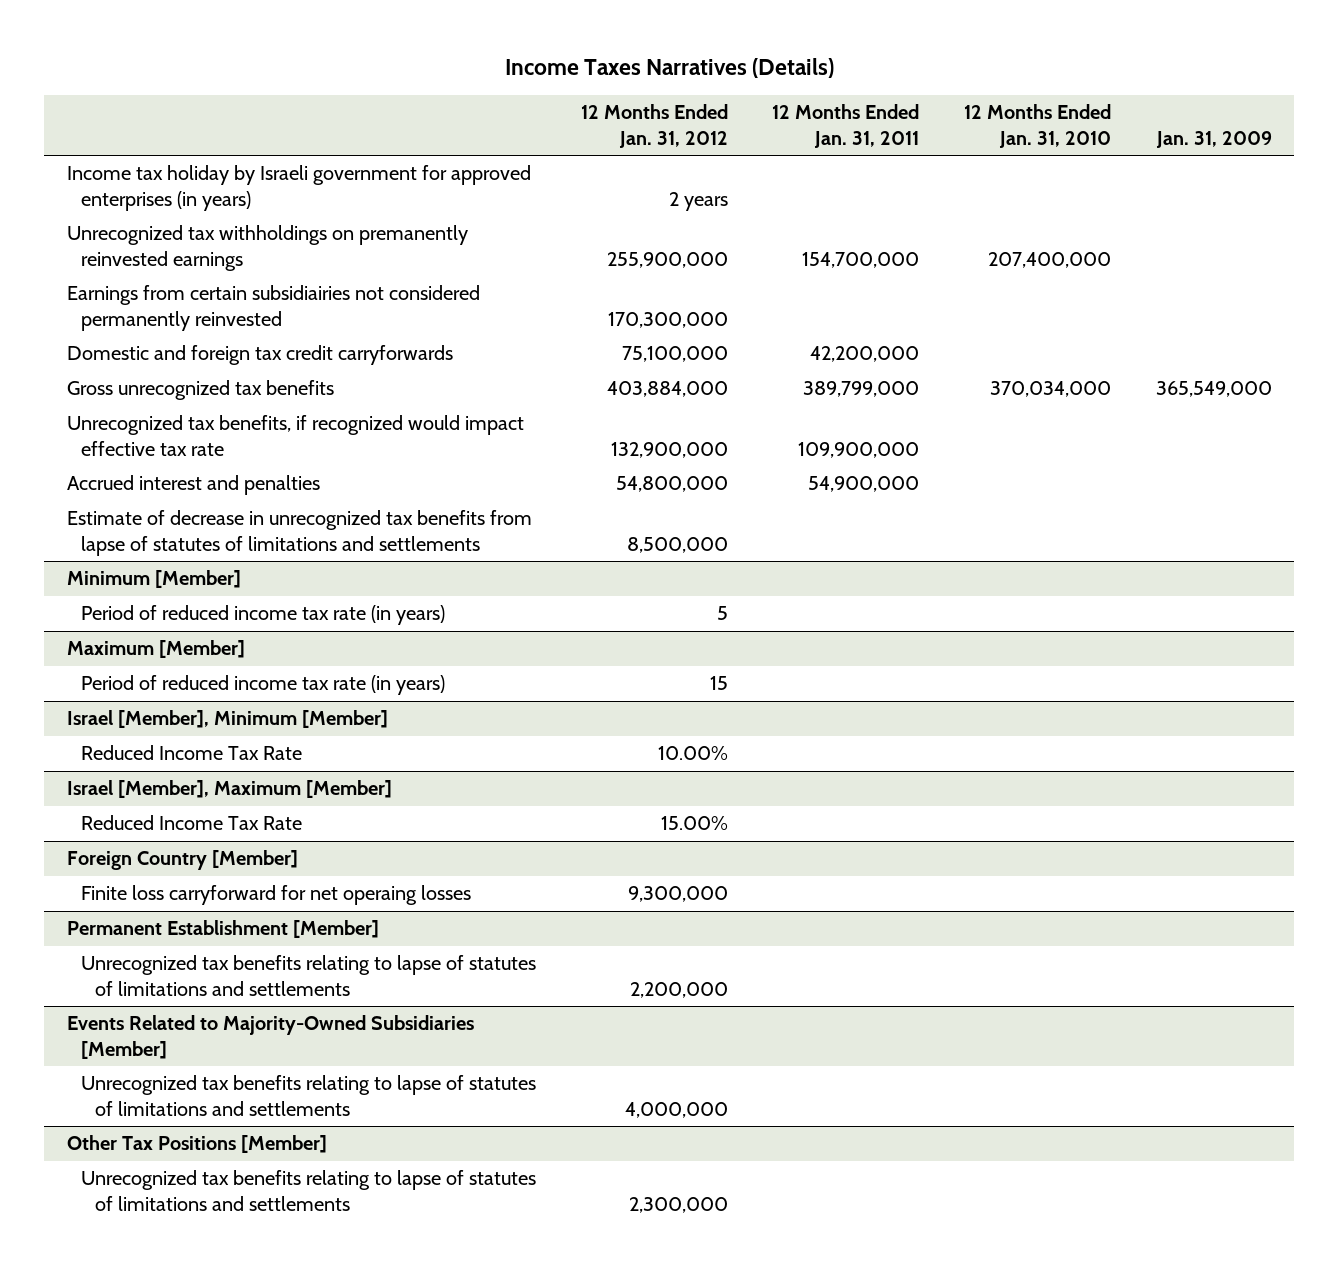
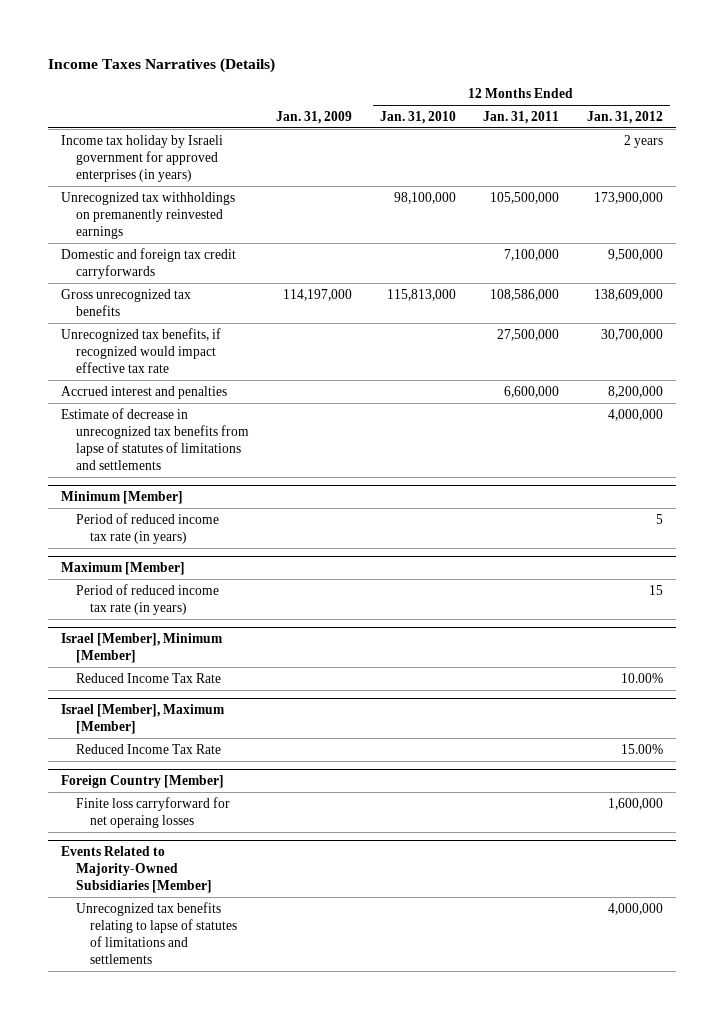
- | 12 Months Ended Jan. 31, 2012 | 12 Months Ended Jan. 31, 2011 | 12 Months Ended Jan. 31, 2010 | Jan. 31, 2009
+ | Jan. 31, 2009 | 12 Months Ended Jan. 31, 2010 | 12 Months Ended Jan. 31, 2011 | 12 Months Ended Jan. 31, 2012
- Unrecognized tax withholdings on premanently reinvested earnings | 255,900,000 | 154,700,000 | 207,400,000 |
- Earnings from certain subsidiairies not considered permanently reinvested | 170,300,000 | | |
- Domestic and foreign tax credit carryforwards | 75,100,000 | 42,200,000 | |
- Gross unrecognized tax benefits | 403,884,000 | 389,799,000 | 370,034,000 | 365,549,000
- Unrecognized tax benefits, if recognized would impact effective tax rate | 132,900,000 | 109,900,000 | |
- Accrued interest and penalties | 54,800,000 | 54,900,000 | |
- Estimate of decrease in unrecognized tax benefits from lapse of statutes of limitations and settlements | 8,500,000 | | |
+ Unrecognized tax withholdings on premanently reinvested earnings | | 98,100,000 | 105,500,000 | 173,900,000
+ Domestic and foreign tax credit carryforwards | | | 7,100,000 | 9,500,000
+ Gross unrecognized tax benefits | 114,197,000 | 115,813,000 | 108,586,000 | 138,609,000
+ Unrecognized tax benefits, if recognized would impact effective tax rate | | | 27,500,000 | 30,700,000
+ Accrued interest and penalties | | | 6,600,000 | 8,200,000
+ Estimate of decrease in unrecognized tax benefits from lapse of statutes of limitations and settlements | | | | 4,000,000
@ Foreign Country [Member]
- Finite loss carryforward for net operaing losses | 9,300,000 | | |
- Permanent Establishment [Member]
- Unrecognized tax benefits relating to lapse of statutes of limitations and settlements | 2,200,000 | | |
@ Foreign Country [Member]
+ Finite loss carryforward for net operaing losses | | | | 1,600,000
- Other Tax Positions [Member]
- Unrecognized tax benefits relating to lapse of statutes of limitations and settlements | 2,300,000 | | |

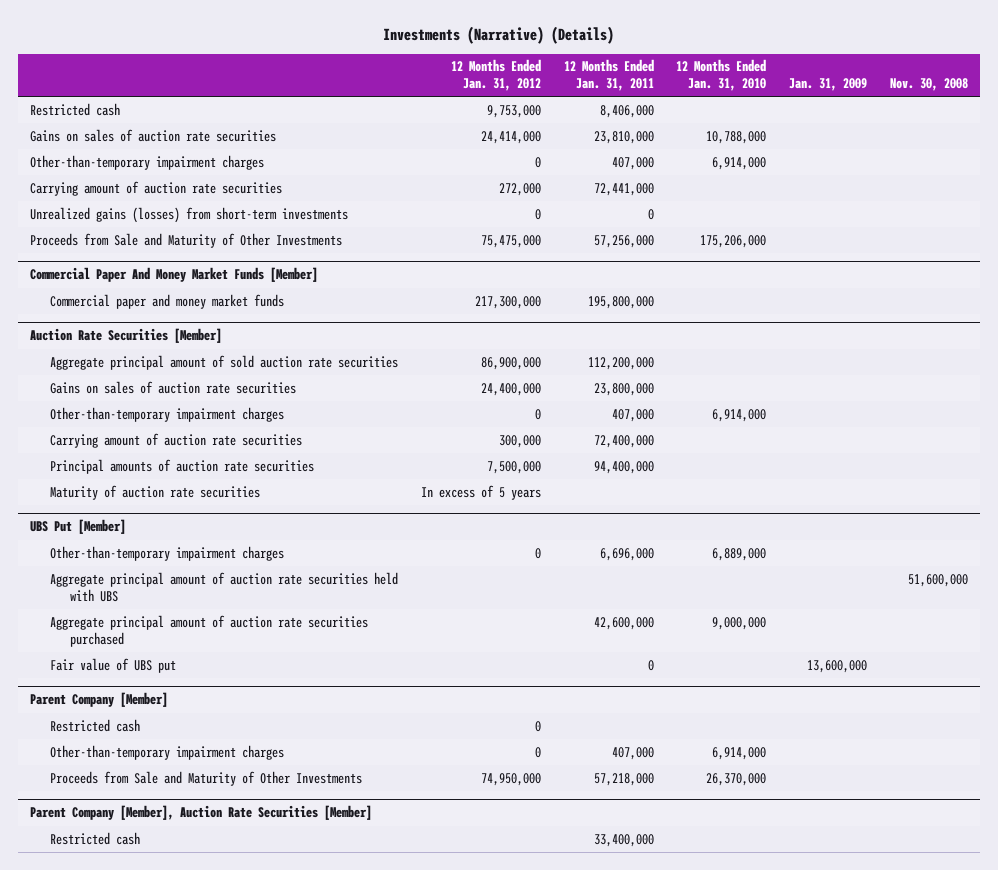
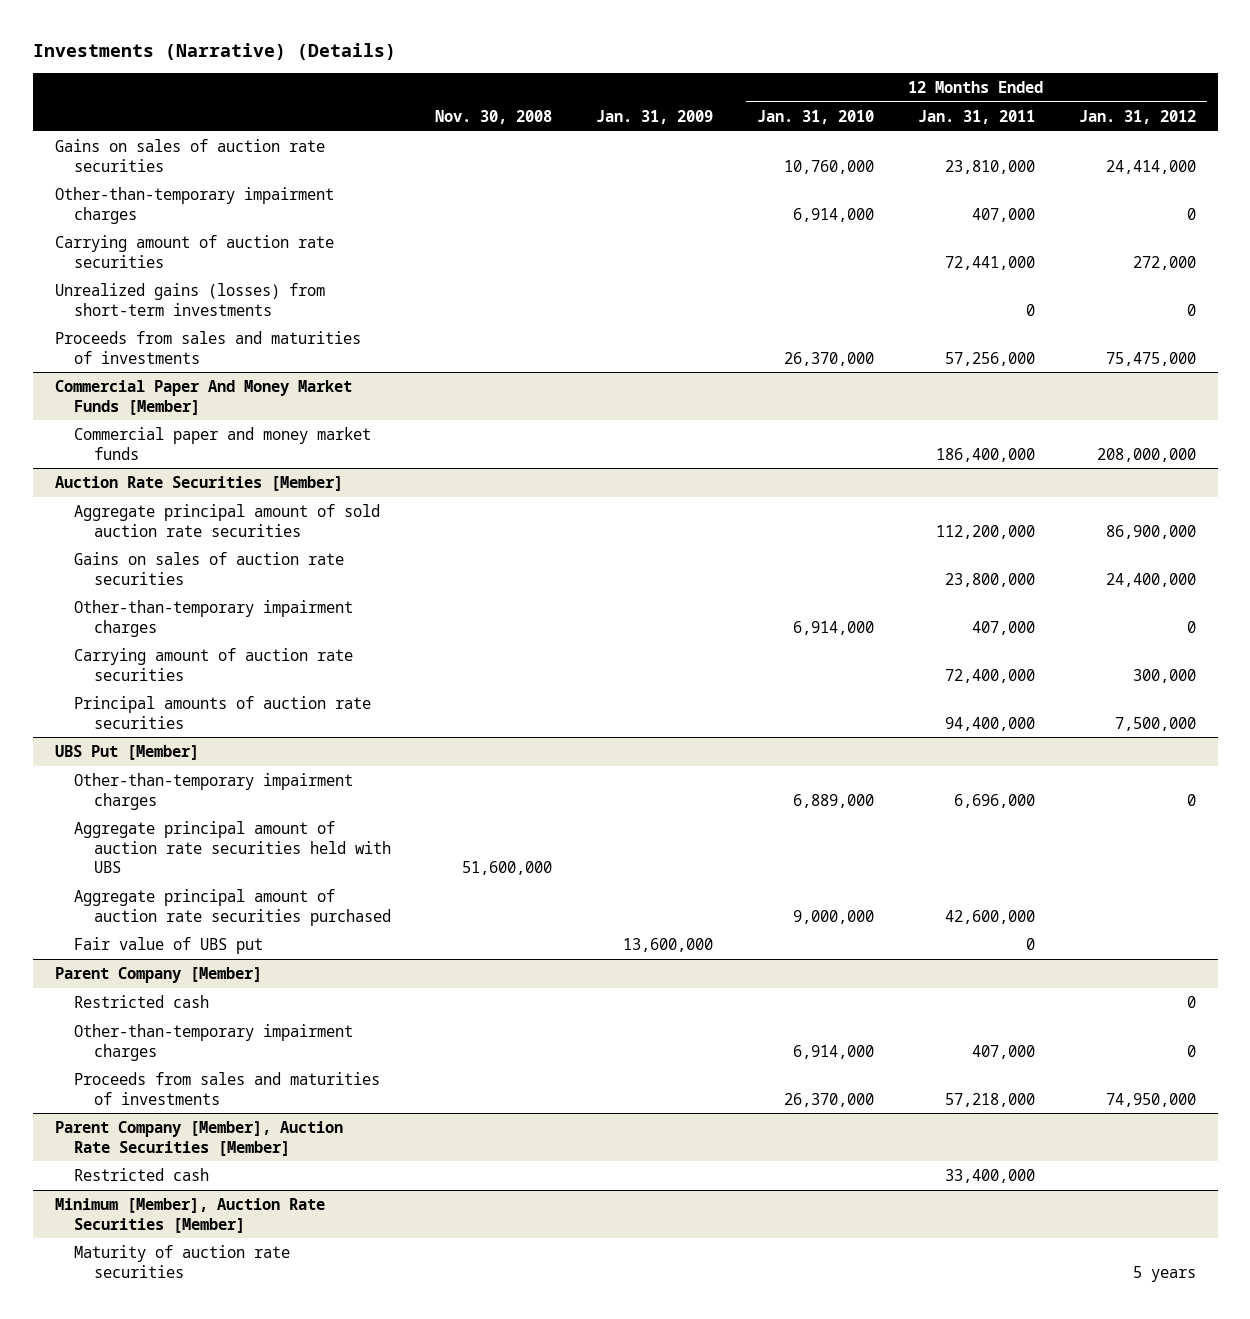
- | 12 Months Ended Jan. 31, 2012 | 12 Months Ended Jan. 31, 2011 | 12 Months Ended Jan. 31, 2010 | Jan. 31, 2009 | Nov. 30, 2008
+ | Nov. 30, 2008 | Jan. 31, 2009 | 12 Months Ended Jan. 31, 2010 | 12 Months Ended Jan. 31, 2011 | 12 Months Ended Jan. 31, 2012
- Restricted cash | 9,753,000 | 8,406,000 | | |
- Gains on sales of auction rate securities | 24,414,000 | 23,810,000 | 10,788,000 | |
+ Gains on sales of auction rate securities | | | 10,760,000 | 23,810,000 | 24,414,000
- Proceeds from Sale and Maturity of Other Investments | 75,475,000 | 57,256,000 | 175,206,000 | |
+ Proceeds from sales and maturities of investments | | | 26,370,000 | 57,256,000 | 75,475,000
@ Commercial Paper And Money Market Funds [Member]
- Commercial paper and money market funds | 217,300,000 | 195,800,000 | | |
+ Commercial paper and money market funds | | | | 186,400,000 | 208,000,000
@ Auction Rate Securities [Member]
- Maturity of auction rate securities | In excess of 5 years | | | |
@ Parent Company [Member]
- Proceeds from Sale and Maturity of Other Investments | 74,950,000 | 57,218,000 | 26,370,000 | |
+ Proceeds from sales and maturities of investments | | | 26,370,000 | 57,218,000 | 74,950,000
+ Minimum [Member], Auction Rate Securities [Member]
+ Maturity of auction rate securities | | | | | 5 years

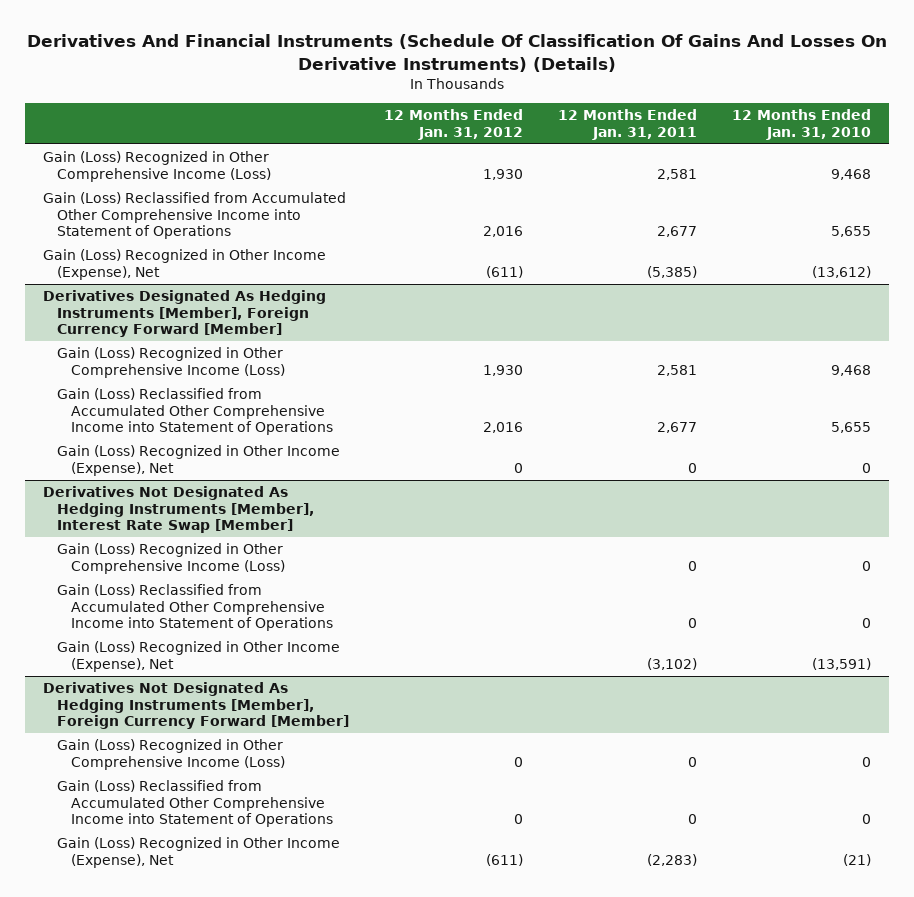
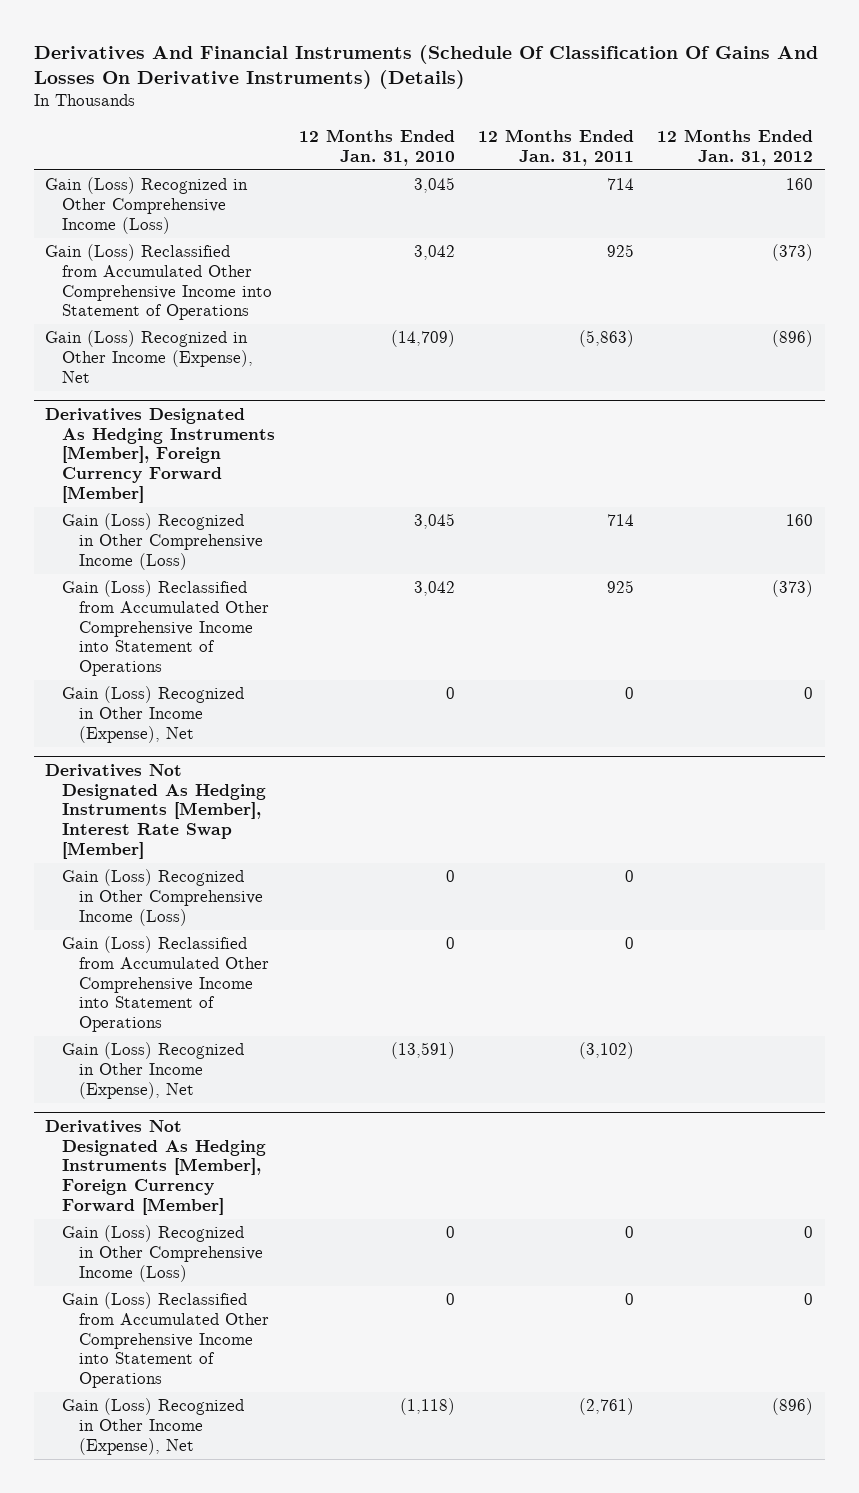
- | 12 Months Ended Jan. 31, 2012 | 12 Months Ended Jan. 31, 2011 | 12 Months Ended Jan. 31, 2010
+ | 12 Months Ended Jan. 31, 2010 | 12 Months Ended Jan. 31, 2011 | 12 Months Ended Jan. 31, 2012
- Gain (Loss) Recognized in Other Comprehensive Income (Loss) | 1,930 | 2,581 | 9,468
- Gain (Loss) Reclassified from Accumulated Other Comprehensive Income into Statement of Operations | 2,016 | 2,677 | 5,655
- Gain (Loss) Recognized in Other Income (Expense), Net | (611) | (5,385) | (13,612)
+ Gain (Loss) Recognized in Other Comprehensive Income (Loss) | 3,045 | 714 | 160
+ Gain (Loss) Reclassified from Accumulated Other Comprehensive Income into Statement of Operations | 3,042 | 925 | (373)
+ Gain (Loss) Recognized in Other Income (Expense), Net | (14,709) | (5,863) | (896)
@ Derivatives Designated As Hedging Instruments [Member], Foreign Currency Forward [Member]
- Gain (Loss) Recognized in Other Comprehensive Income (Loss) | 1,930 | 2,581 | 9,468
- Gain (Loss) Reclassified from Accumulated Other Comprehensive Income into Statement of Operations | 2,016 | 2,677 | 5,655
+ Gain (Loss) Recognized in Other Comprehensive Income (Loss) | 3,045 | 714 | 160
+ Gain (Loss) Reclassified from Accumulated Other Comprehensive Income into Statement of Operations | 3,042 | 925 | (373)
@ Derivatives Not Designated As Hedging Instruments [Member], Foreign Currency Forward [Member]
- Gain (Loss) Recognized in Other Income (Expense), Net | (611) | (2,283) | (21)
+ Gain (Loss) Recognized in Other Income (Expense), Net | (1,118) | (2,761) | (896)

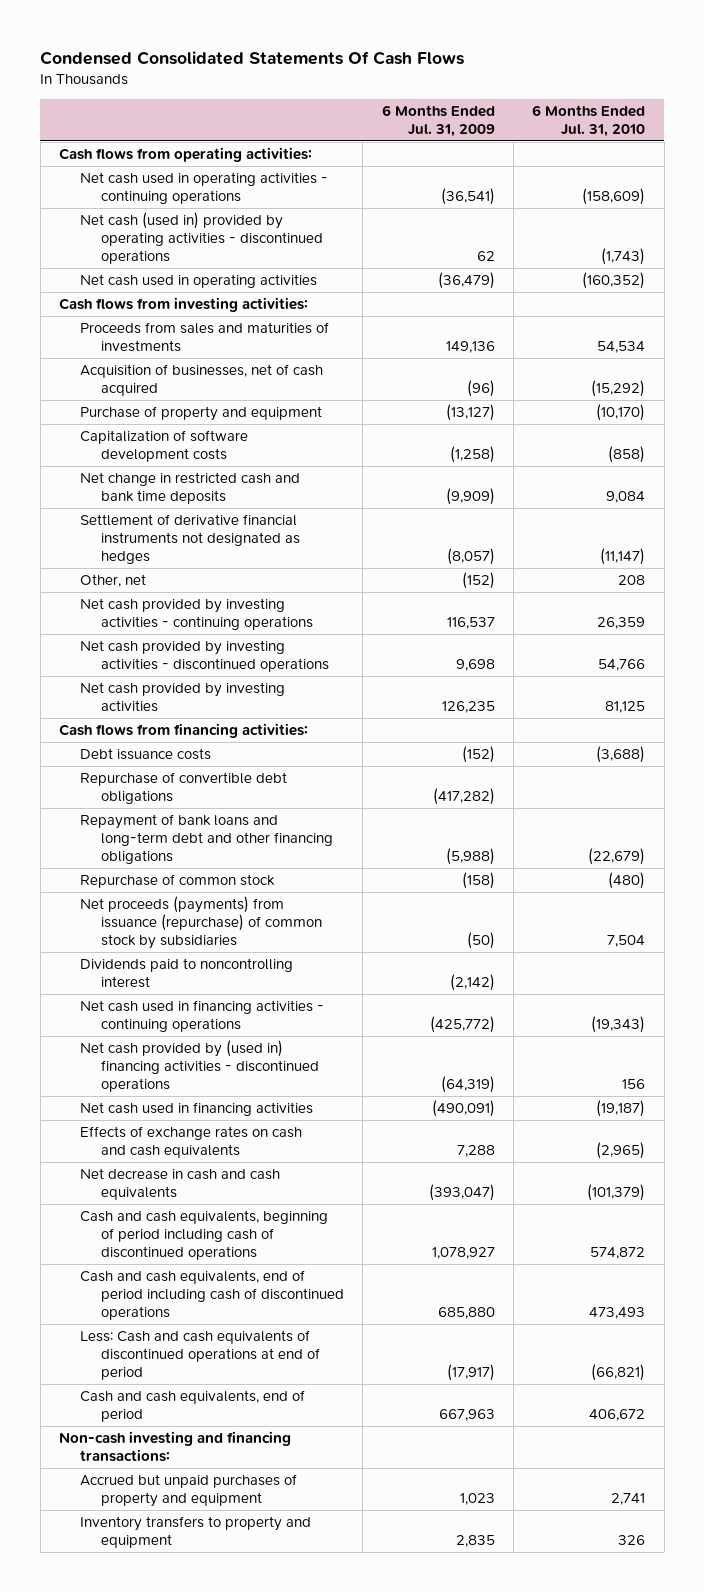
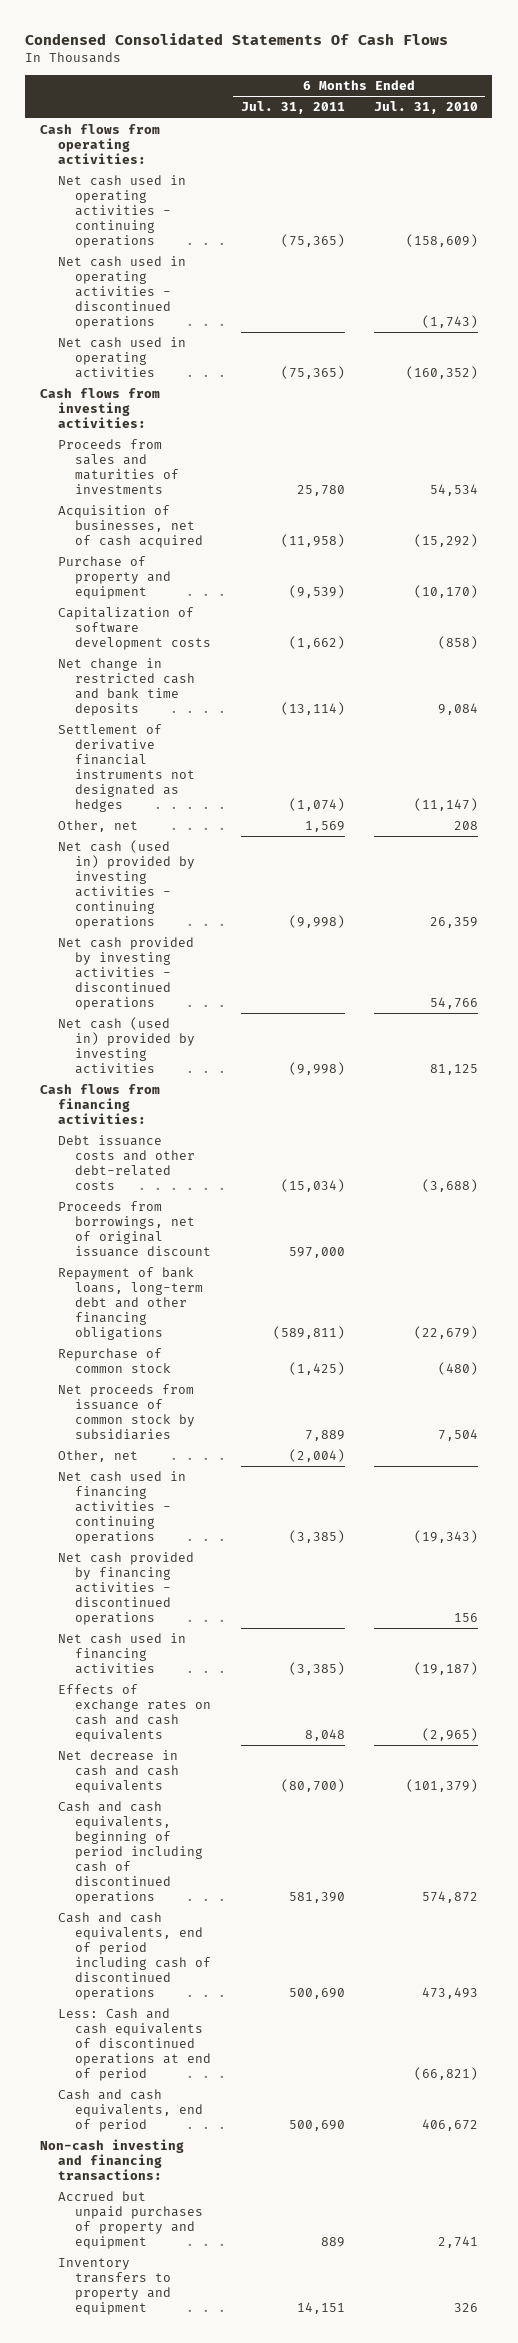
- | 6 Months Ended Jul. 31, 2009 | 6 Months Ended Jul. 31, 2010
+ | 6 Months Ended Jul. 31, 2011 | 6 Months Ended Jul. 31, 2010
- Net cash (used in) provided by operating activities - discontinued operations | 62 | (1,743)
+ Net cash used in operating activities - discontinued operations | | (1,743)
- Net cash provided by investing activities - continuing operations | 116,537 | 26,359
+ Net cash (used in) provided by investing activities - continuing operations | (9,998) | 26,359
- Net cash provided by investing activities | 126,235 | 81,125
+ Net cash (used in) provided by investing activities | (9,998) | 81,125
- Debt issuance costs | (152) | (3,688)
- Repurchase of convertible debt obligations | (417,282) |
- Repayment of bank loans and long-term debt and other financing obligations | (5,988) | (22,679)
+ Debt issuance costs and other debt-related costs | (15,034) | (3,688)
+ Proceeds from borrowings, net of original issuance discount | 597,000 |
+ Repayment of bank loans, long-term debt and other financing obligations | (589,811) | (22,679)
- Net proceeds (payments) from issuance (repurchase) of common stock by subsidiaries | (50) | 7,504
- Dividends paid to noncontrolling interest | (2,142) |
+ Net proceeds from issuance of common stock by subsidiaries | 7,889 | 7,504
+ Other, net | (2,004) |
- Net cash provided by (used in) financing activities - discontinued operations | (64,319) | 156
+ Net cash provided by financing activities - discontinued operations | | 156

